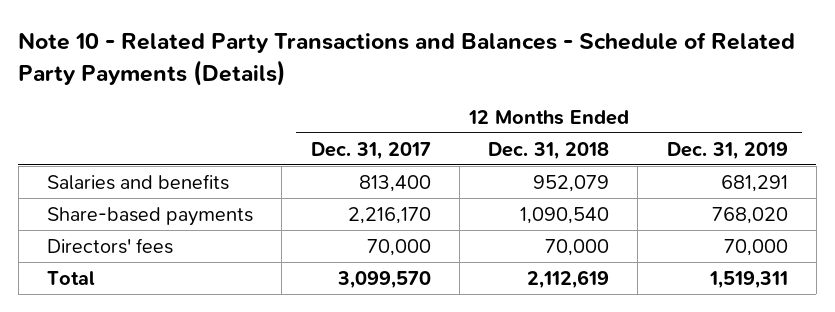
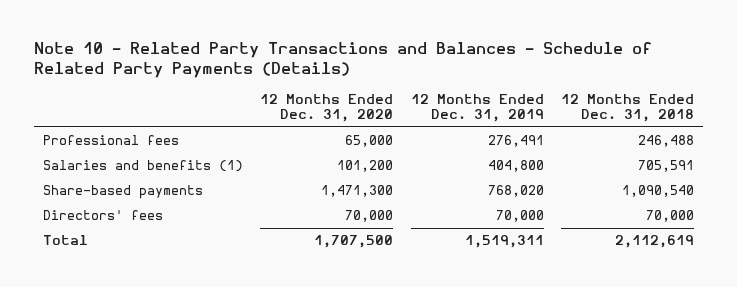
- | 12 Months Ended Dec. 31, 2017 | 12 Months Ended Dec. 31, 2018 | 12 Months Ended Dec. 31, 2019
+ | 12 Months Ended Dec. 31, 2020 | 12 Months Ended Dec. 31, 2019 | 12 Months Ended Dec. 31, 2018
- Salaries and benefits | 813,400 | 952,079 | 681,291
+ Professional fees | 65,000 | 276,491 | 246,488
+ Salaries and benefits (1) | 101,200 | 404,800 | 705,591

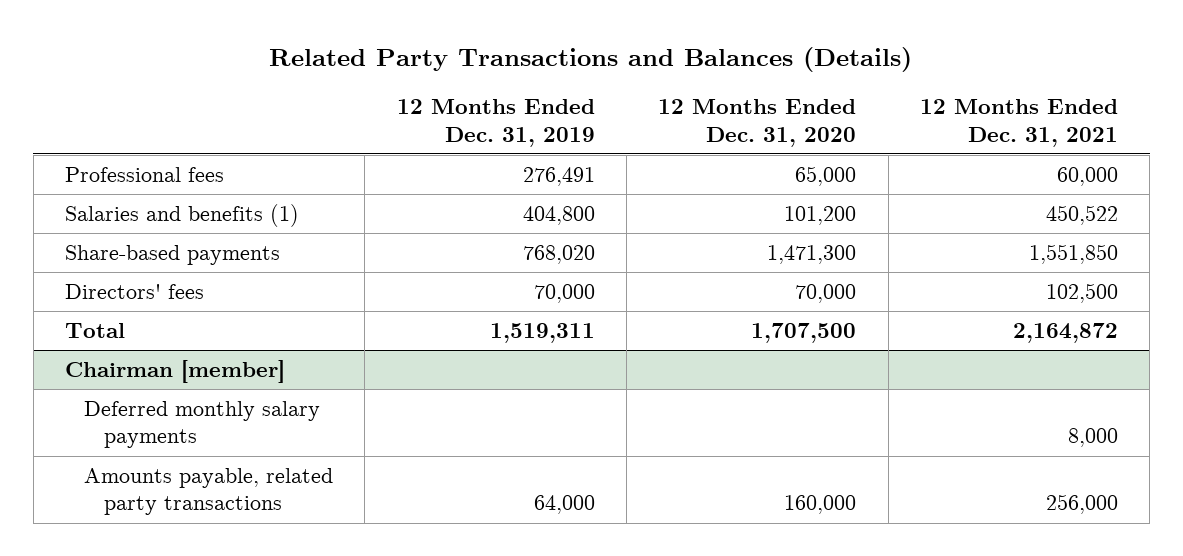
- Note 10 - Related Party Transactions and Balances - Schedule of Related Party Payments (Details)
+ Related Party Transactions and Balances (Details)
- | 12 Months Ended Dec. 31, 2020 | 12 Months Ended Dec. 31, 2019 | 12 Months Ended Dec. 31, 2018
+ | 12 Months Ended Dec. 31, 2019 | 12 Months Ended Dec. 31, 2020 | 12 Months Ended Dec. 31, 2021
+ Chairman [member]
+ Deferred monthly salary payments | | | 8,000
+ Amounts payable, related party transactions | 64,000 | 160,000 | 256,000

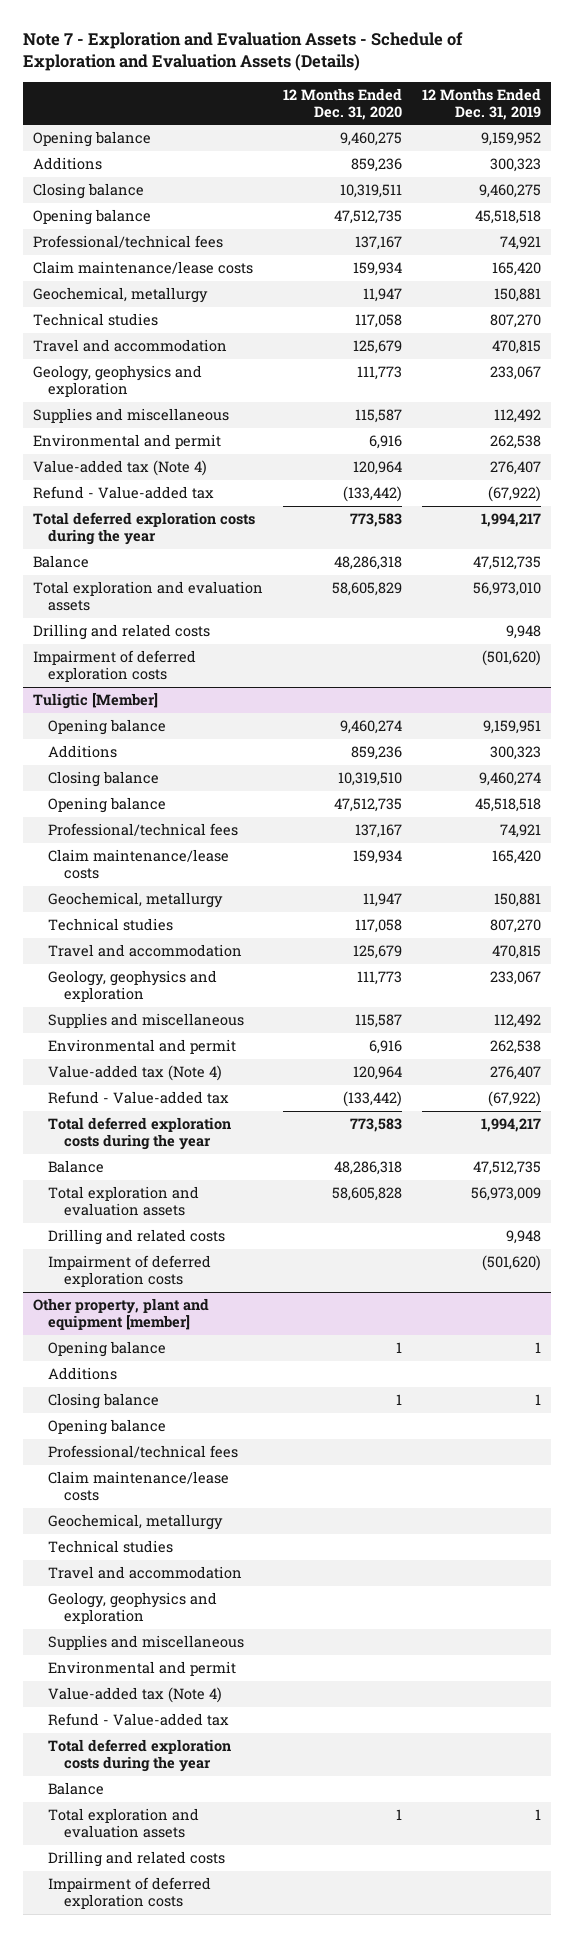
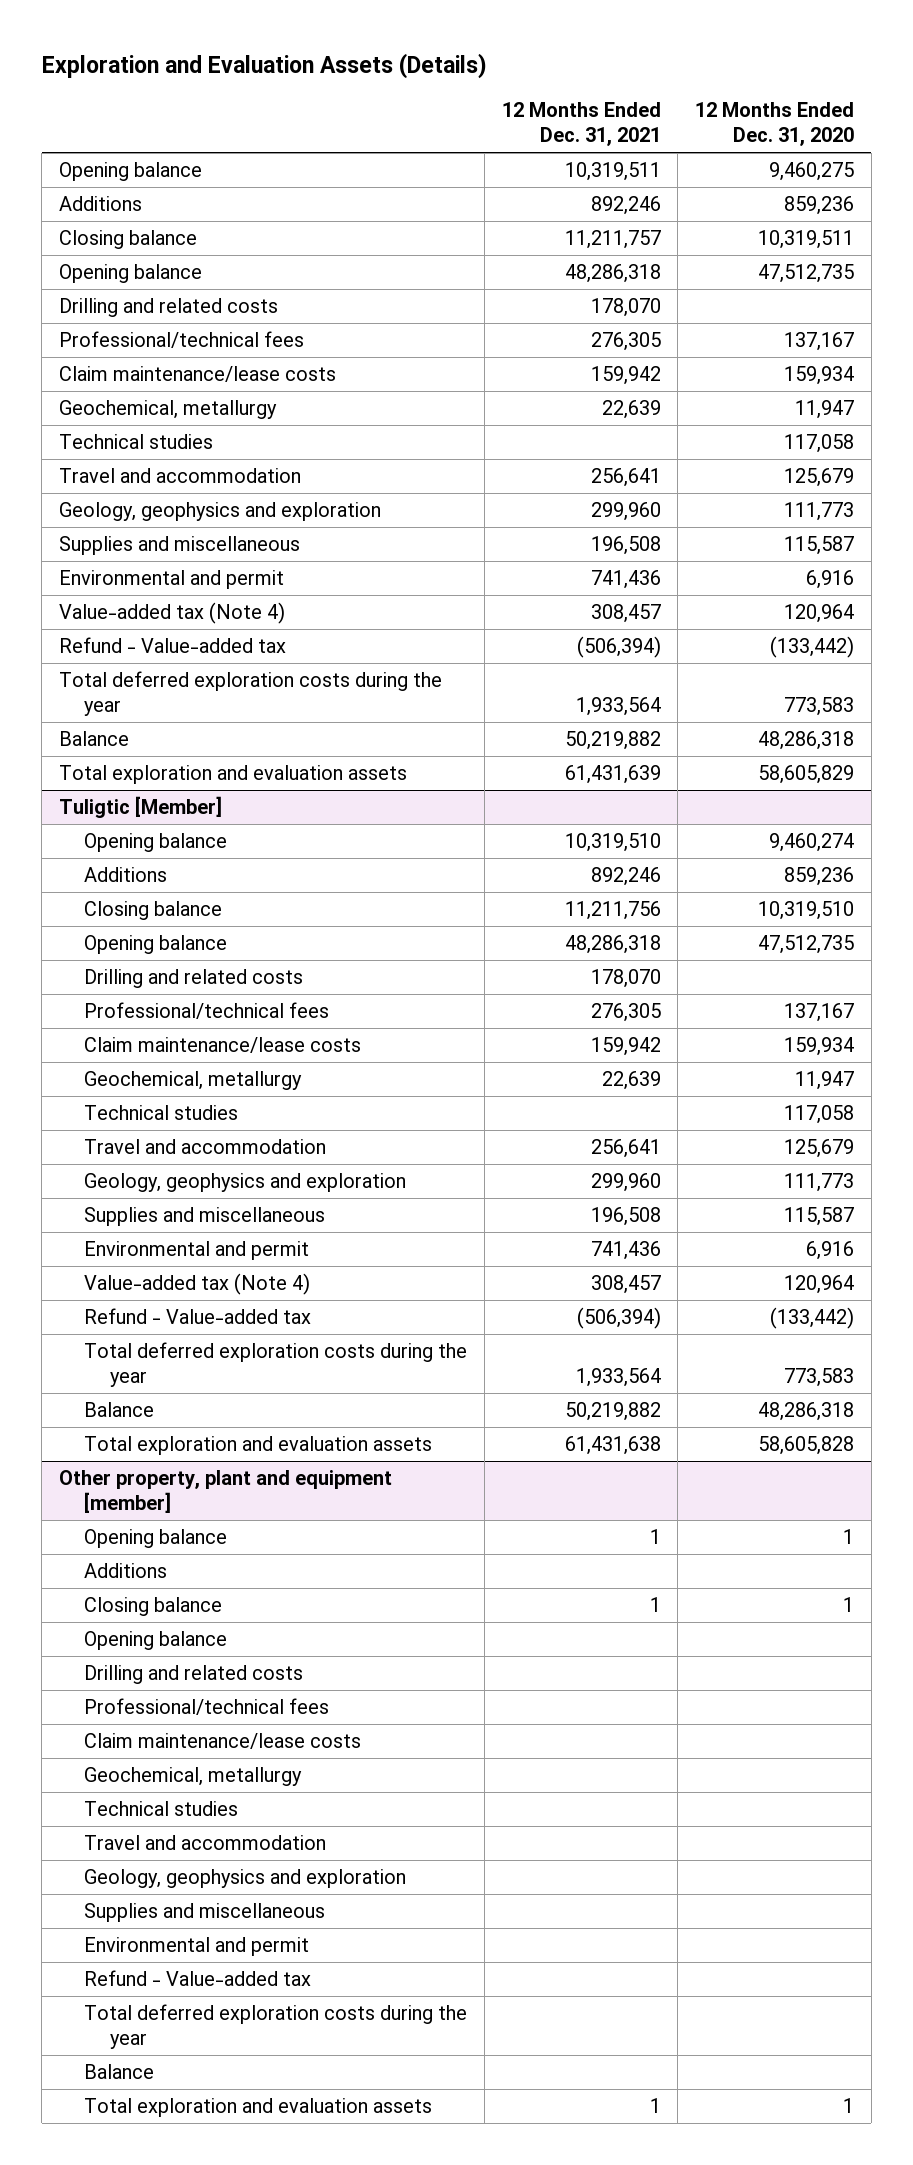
- Note 7 - Exploration and Evaluation Assets - Schedule of Exploration and Evaluation Assets (Details)
+ Exploration and Evaluation Assets (Details)
- | 12 Months Ended Dec. 31, 2020 | 12 Months Ended Dec. 31, 2019
+ | 12 Months Ended Dec. 31, 2021 | 12 Months Ended Dec. 31, 2020
moved up: Drilling and related costs | 178,070 |
- Impairment of deferred exploration costs | | (501,620)
@ Tuligtic [Member]
moved up: Drilling and related costs | 178,070 |
- Impairment of deferred exploration costs | | (501,620)
@ Other property, plant and equipment [member]
moved up: Drilling and related costs
- Value-added tax (Note 4)
- Impairment of deferred exploration costs

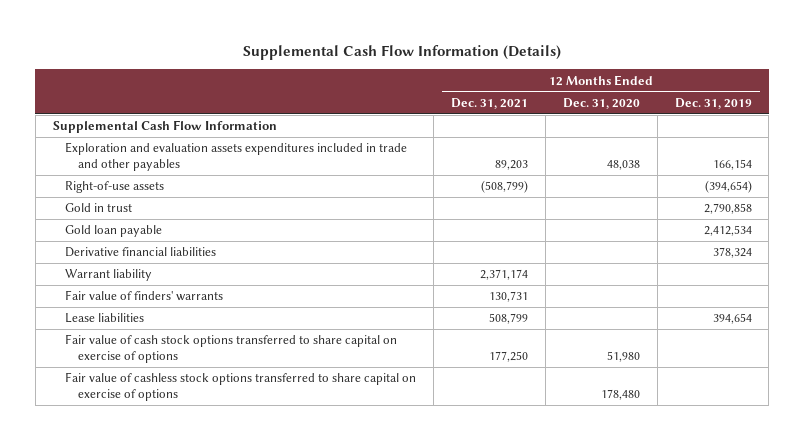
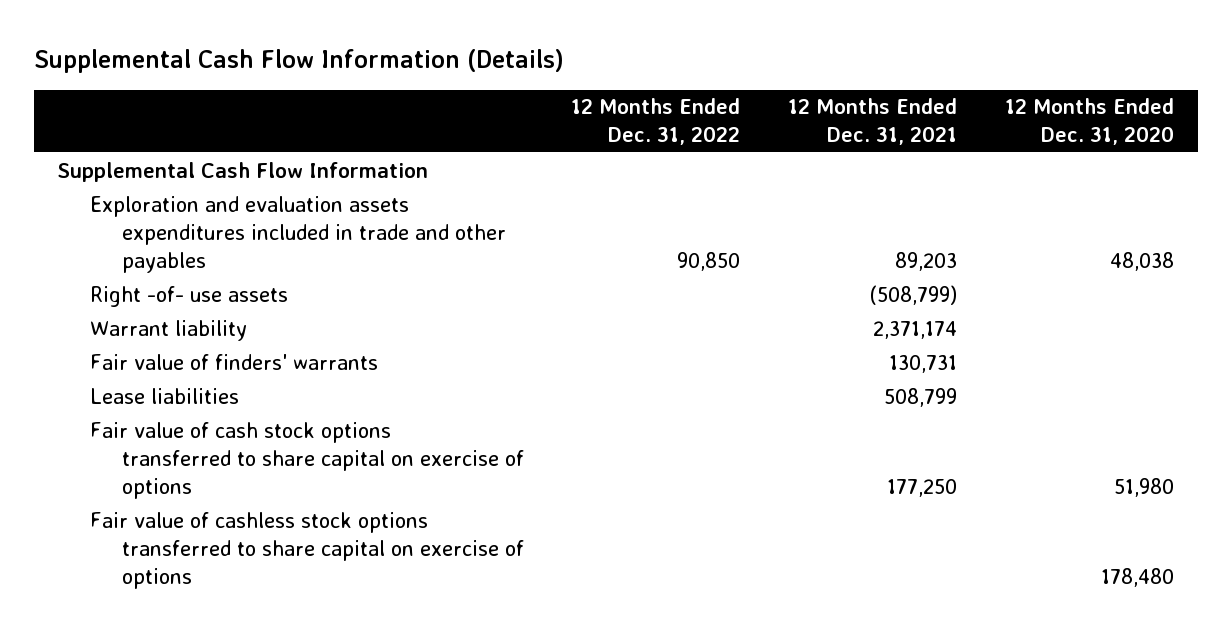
- | 12 Months Ended Dec. 31, 2021 | 12 Months Ended Dec. 31, 2020 | 12 Months Ended Dec. 31, 2019
+ | 12 Months Ended Dec. 31, 2022 | 12 Months Ended Dec. 31, 2021 | 12 Months Ended Dec. 31, 2020
- Right-of-use assets | (508,799) | | (394,654)
- Gold in trust | | | 2,790,858
- Gold loan payable | | | 2,412,534
- Derivative financial liabilities | | | 378,324
+ Right -of- use assets | | (508,799) |

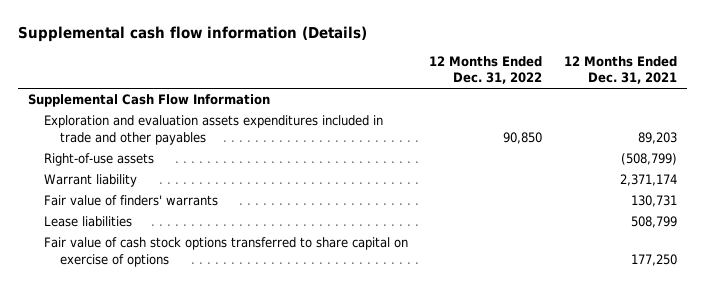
- Supplemental Cash Flow Information (Details)
+ Supplemental cash flow information (Details)
- | 12 Months Ended Dec. 31, 2022 | 12 Months Ended Dec. 31, 2021 | 12 Months Ended Dec. 31, 2020
+ | 12 Months Ended Dec. 31, 2022 | 12 Months Ended Dec. 31, 2021
- Right -of- use assets | | (508,799) |
+ Right-of-use assets | | (508,799)
- Fair value of cashless stock options transferred to share capital on exercise of options | | | 178,480

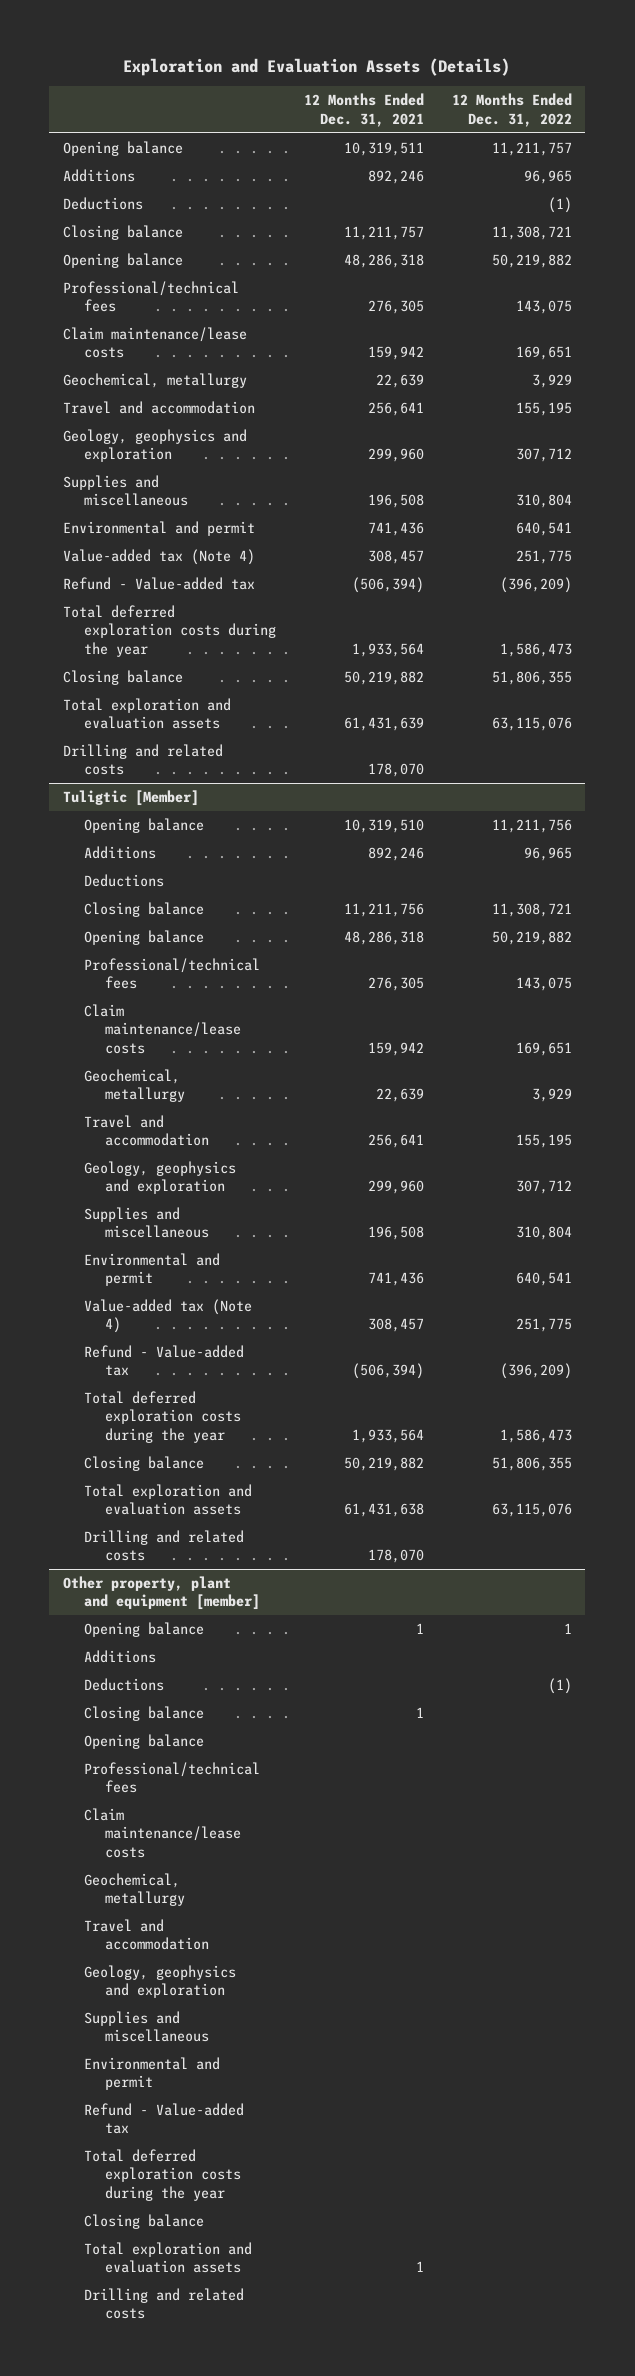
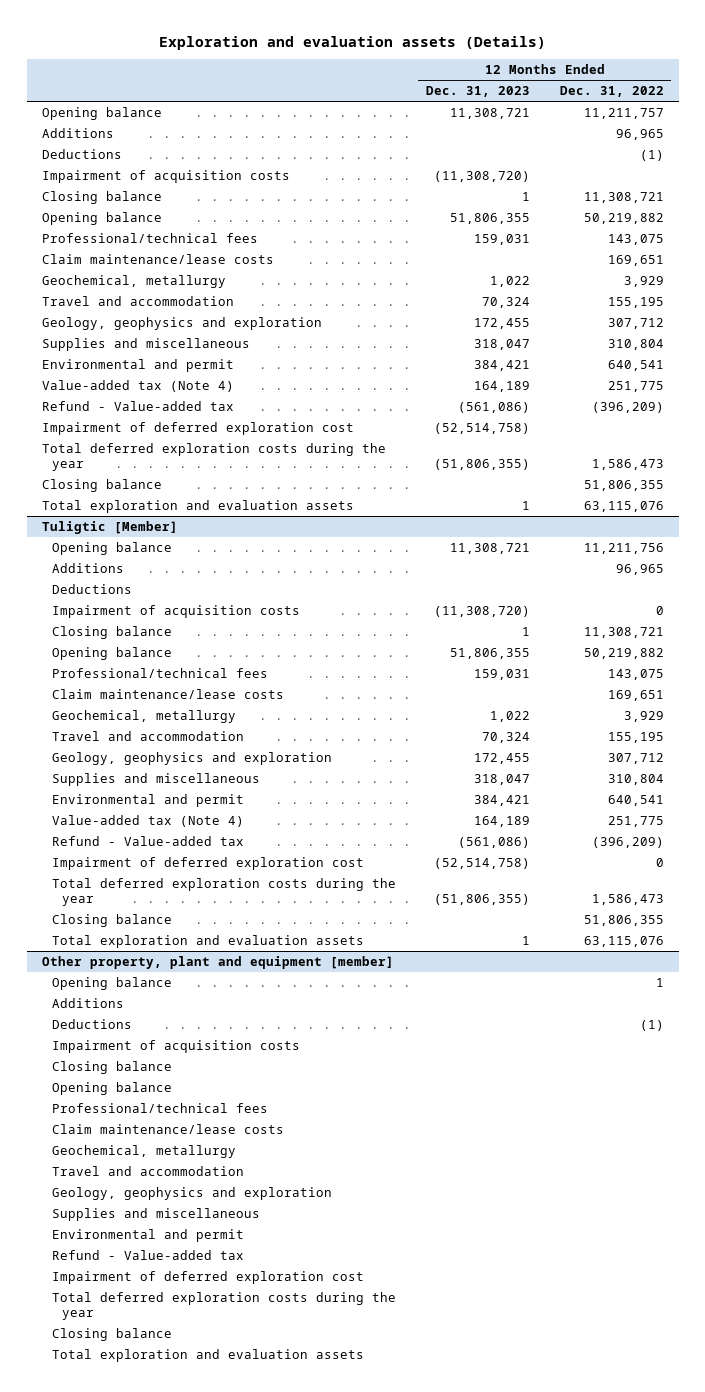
- Exploration and Evaluation Assets (Details)
+ Exploration and evaluation assets (Details)
- | 12 Months Ended Dec. 31, 2021 | 12 Months Ended Dec. 31, 2022
+ | 12 Months Ended Dec. 31, 2023 | 12 Months Ended Dec. 31, 2022
+ Impairment of acquisition costs | (11,308,720) |
+ Impairment of deferred exploration cost | (52,514,758) |
- Drilling and related costs | 178,070 |
@ Tuligtic [Member]
+ Impairment of acquisition costs | (11,308,720) | 0
+ Impairment of deferred exploration cost | (52,514,758) | 0
- Drilling and related costs | 178,070 |
@ Other property, plant and equipment [member]
+ Impairment of acquisition costs
+ Impairment of deferred exploration cost
- Drilling and related costs

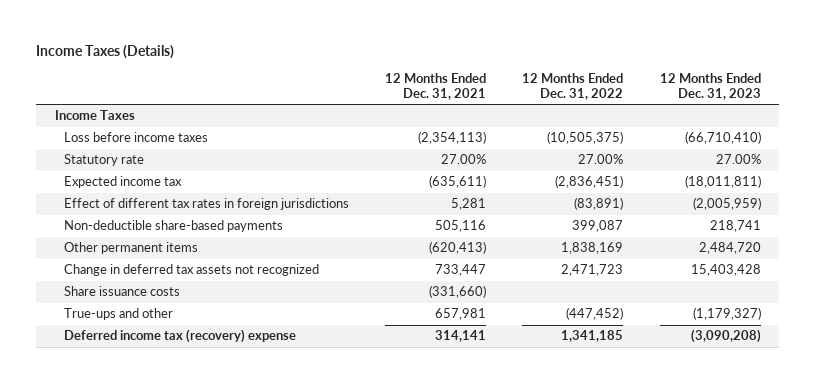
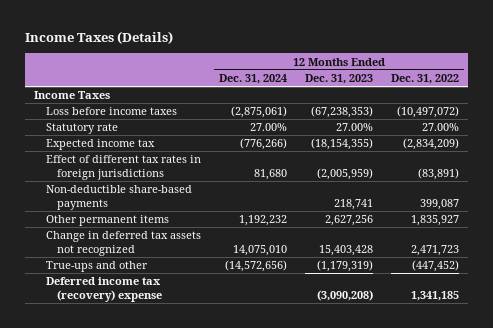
- | 12 Months Ended Dec. 31, 2021 | 12 Months Ended Dec. 31, 2022 | 12 Months Ended Dec. 31, 2023
+ | 12 Months Ended Dec. 31, 2024 | 12 Months Ended Dec. 31, 2023 | 12 Months Ended Dec. 31, 2022
- Loss before income taxes | (2,354,113) | (10,505,375) | (66,710,410)
+ Loss before income taxes | (2,875,061) | (67,238,353) | (10,497,072)
- Expected income tax | (635,611) | (2,836,451) | (18,011,811)
+ Expected income tax | (776,266) | (18,154,355) | (2,834,209)
- Other permanent items | (620,413) | 1,838,169 | 2,484,720
+ Other permanent items | 1,192,232 | 2,627,256 | 1,835,927
- Share issuance costs | (331,660) | |
- True-ups and other | 657,981 | (447,452) | (1,179,327)
+ True-ups and other | (14,572,656) | (1,179,319) | (447,452)

